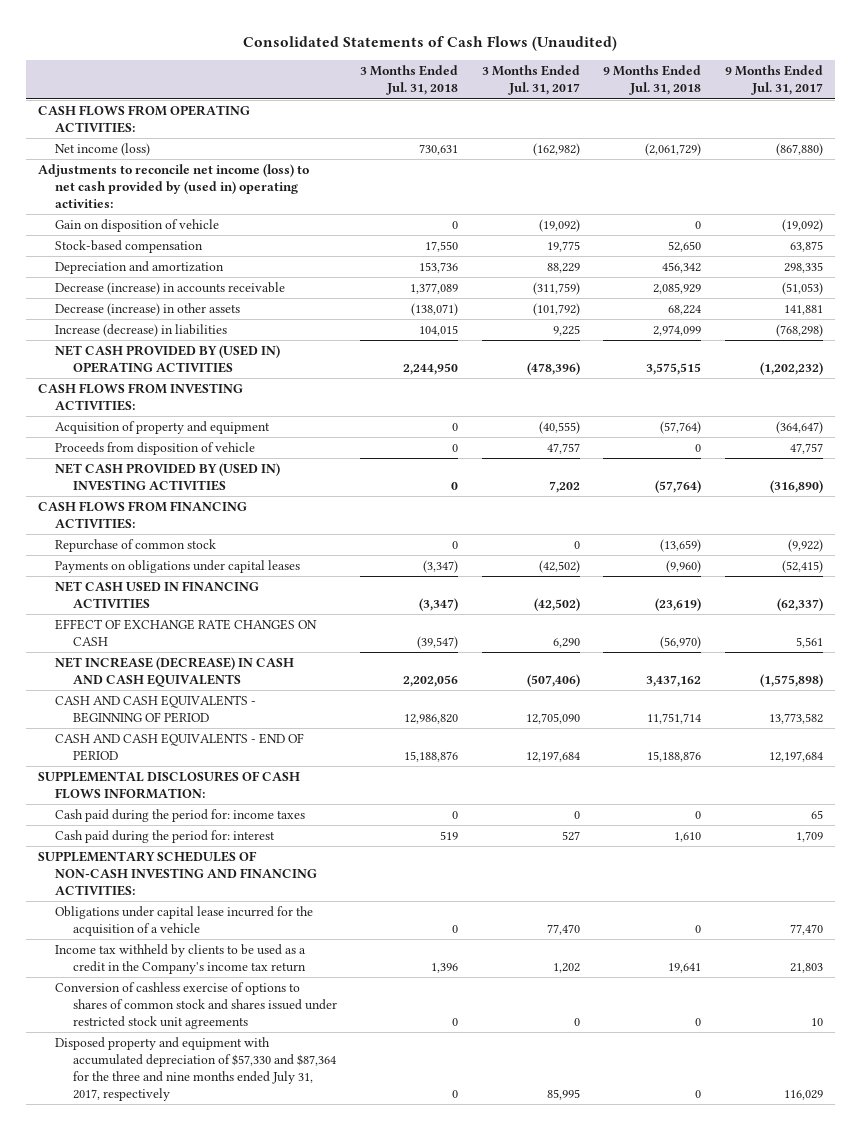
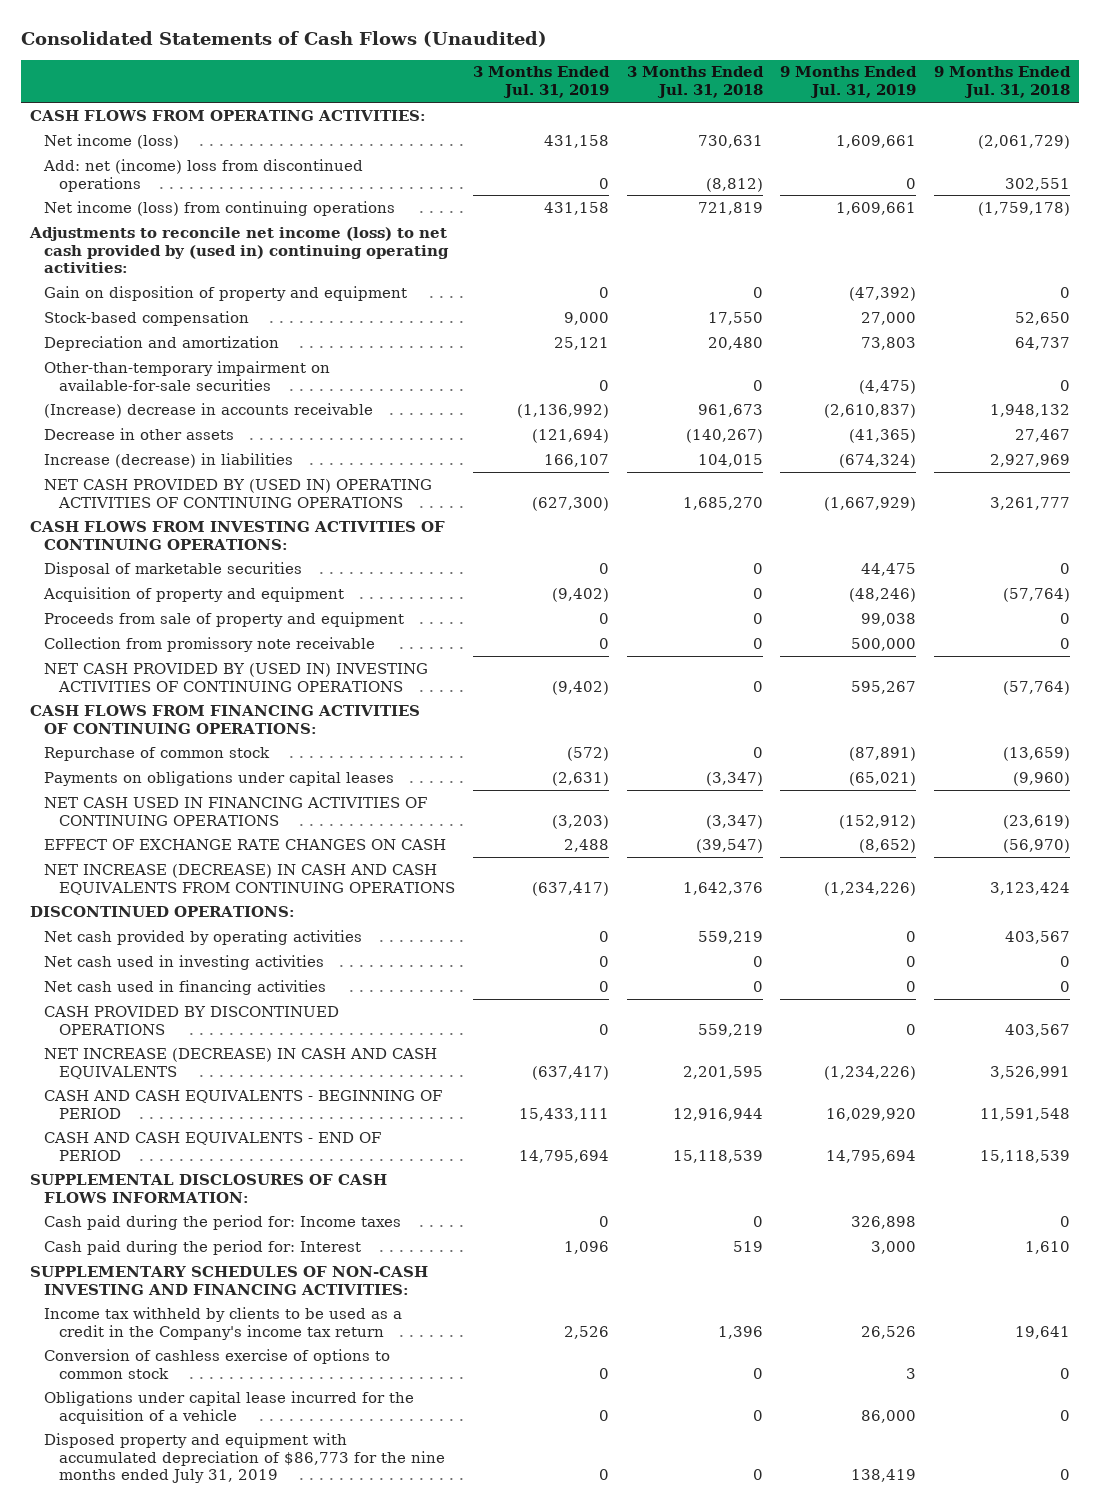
- | 3 Months Ended Jul. 31, 2018 | 3 Months Ended Jul. 31, 2017 | 9 Months Ended Jul. 31, 2018 | 9 Months Ended Jul. 31, 2017
+ | 3 Months Ended Jul. 31, 2019 | 3 Months Ended Jul. 31, 2018 | 9 Months Ended Jul. 31, 2019 | 9 Months Ended Jul. 31, 2018
- Adjustments to reconcile net income (loss) to net cash provided by (used in) operating activities:
- Gain on disposition of vehicle | 0 | (19,092) | 0 | (19,092)
+ Add: net (income) loss from discontinued operations | 0 | (8,812) | 0 | 302,551
+ Net income (loss) from continuing operations | 431,158 | 721,819 | 1,609,661 | (1,759,178)
+ Adjustments to reconcile net income (loss) to net cash provided by (used in) continuing operating activities:
+ Gain on disposition of property and equipment | 0 | 0 | (47,392) | 0
- Depreciation and amortization | 153,736 | 88,229 | 456,342 | 298,335
- Decrease (increase) in accounts receivable | 1,377,089 | (311,759) | 2,085,929 | (51,053)
- Decrease (increase) in other assets | (138,071) | (101,792) | 68,224 | 141,881
- Increase (decrease) in liabilities | 104,015 | 9,225 | 2,974,099 | (768,298)
- NET CASH PROVIDED BY (USED IN) OPERATING ACTIVITIES | 2,244,950 | (478,396) | 3,575,515 | (1,202,232)
- CASH FLOWS FROM INVESTING ACTIVITIES:
+ Depreciation and amortization | 25,121 | 20,480 | 73,803 | 64,737
+ Other-than-temporary impairment on available-for-sale securities | 0 | 0 | (4,475) | 0
+ (Increase) decrease in accounts receivable | (1,136,992) | 961,673 | (2,610,837) | 1,948,132
+ Decrease in other assets | (121,694) | (140,267) | (41,365) | 27,467
+ Increase (decrease) in liabilities | 166,107 | 104,015 | (674,324) | 2,927,969
+ NET CASH PROVIDED BY (USED IN) OPERATING ACTIVITIES OF CONTINUING OPERATIONS | (627,300) | 1,685,270 | (1,667,929) | 3,261,777
+ CASH FLOWS FROM INVESTING ACTIVITIES OF CONTINUING OPERATIONS:
+ Disposal of marketable securities | 0 | 0 | 44,475 | 0
- Proceeds from disposition of vehicle | 0 | 47,757 | 0 | 47,757
- NET CASH PROVIDED BY (USED IN) INVESTING ACTIVITIES | 0 | 7,202 | (57,764) | (316,890)
- CASH FLOWS FROM FINANCING ACTIVITIES:
+ Proceeds from sale of property and equipment | 0 | 0 | 99,038 | 0
+ Collection from promissory note receivable | 0 | 0 | 500,000 | 0
+ NET CASH PROVIDED BY (USED IN) INVESTING ACTIVITIES OF CONTINUING OPERATIONS | (9,402) | 0 | 595,267 | (57,764)
+ CASH FLOWS FROM FINANCING ACTIVITIES OF CONTINUING OPERATIONS:
- NET CASH USED IN FINANCING ACTIVITIES | (3,347) | (42,502) | (23,619) | (62,337)
+ NET CASH USED IN FINANCING ACTIVITIES OF CONTINUING OPERATIONS | (3,203) | (3,347) | (152,912) | (23,619)
- NET INCREASE (DECREASE) IN CASH AND CASH EQUIVALENTS | 2,202,056 | (507,406) | 3,437,162 | (1,575,898)
- CASH AND CASH EQUIVALENTS - BEGINNING OF PERIOD | 12,986,820 | 12,705,090 | 11,751,714 | 13,773,582
- CASH AND CASH EQUIVALENTS - END OF PERIOD | 15,188,876 | 12,197,684 | 15,188,876 | 12,197,684
+ NET INCREASE (DECREASE) IN CASH AND CASH EQUIVALENTS FROM CONTINUING OPERATIONS | (637,417) | 1,642,376 | (1,234,226) | 3,123,424
+ DISCONTINUED OPERATIONS:
+ Net cash provided by operating activities | 0 | 559,219 | 0 | 403,567
+ Net cash used in investing activities | 0 | 0 | 0 | 0
+ Net cash used in financing activities | 0 | 0 | 0 | 0
+ CASH PROVIDED BY DISCONTINUED OPERATIONS | 0 | 559,219 | 0 | 403,567
+ NET INCREASE (DECREASE) IN CASH AND CASH EQUIVALENTS | (637,417) | 2,201,595 | (1,234,226) | 3,526,991
+ CASH AND CASH EQUIVALENTS - BEGINNING OF PERIOD | 15,433,111 | 12,916,944 | 16,029,920 | 11,591,548
+ CASH AND CASH EQUIVALENTS - END OF PERIOD | 14,795,694 | 15,118,539 | 14,795,694 | 15,118,539
- Cash paid during the period for: income taxes | 0 | 0 | 0 | 65
- Cash paid during the period for: interest | 519 | 527 | 1,610 | 1,709
+ Cash paid during the period for: Income taxes | 0 | 0 | 326,898 | 0
+ Cash paid during the period for: Interest | 1,096 | 519 | 3,000 | 1,610
- Conversion of cashless exercise of options to shares of common stock and shares issued under restricted stock unit agreements | 0 | 0 | 0 | 10
- Disposed property and equipment with accumulated depreciation of $57,330 and $87,364 for the three and nine months ended July 31, 2017, respectively | 0 | 85,995 | 0 | 116,029
+ Conversion of cashless exercise of options to common stock | 0 | 0 | 3 | 0
moved down: Obligations under capital lease incurred for the acquisition of a vehicle | 0 | 0 | 86,000 | 0
+ Disposed property and equipment with accumulated depreciation of $86,773 for the nine months ended July 31, 2019 | 0 | 0 | 138,419 | 0

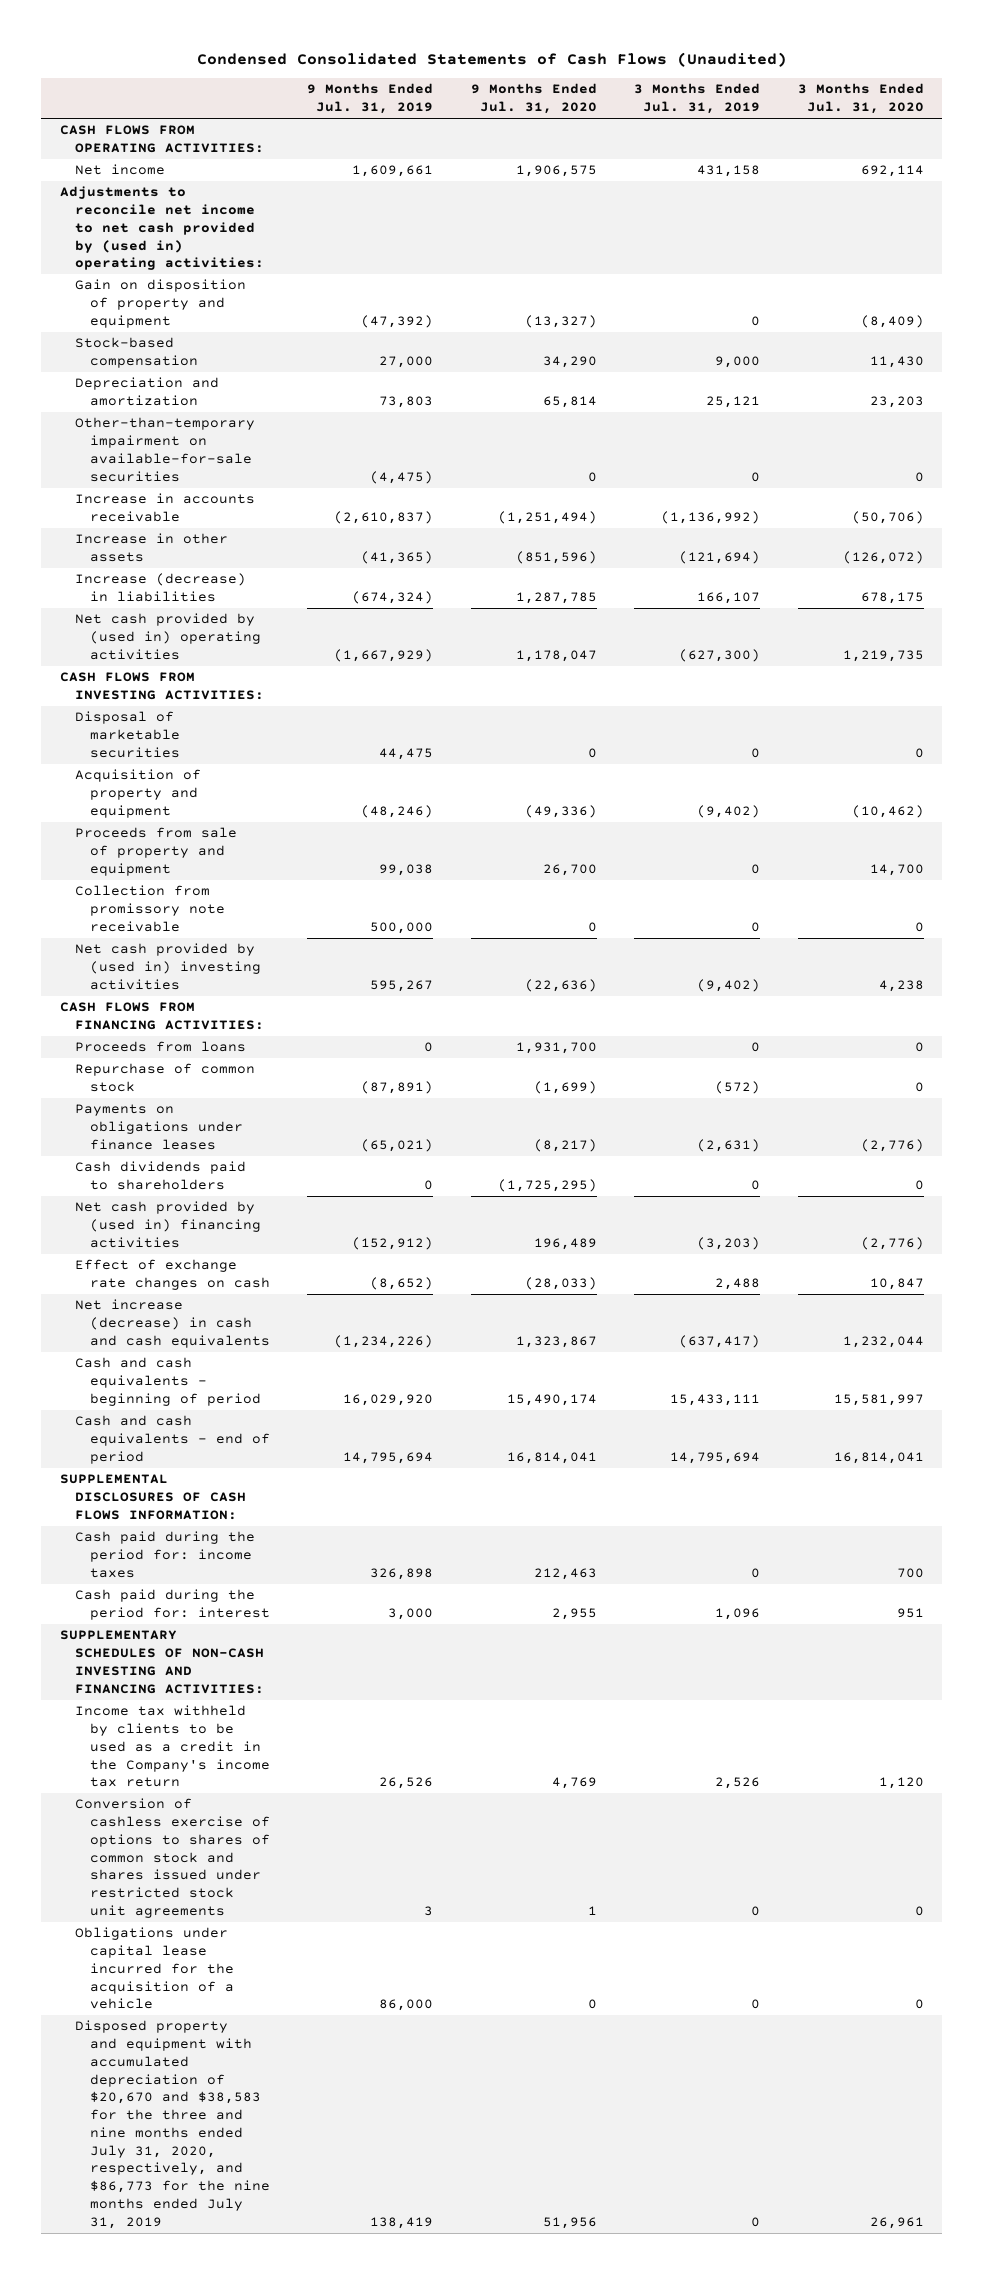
- Consolidated Statements of Cash Flows (Unaudited)
+ Condensed Consolidated Statements of Cash Flows (Unaudited)
- | 3 Months Ended Jul. 31, 2019 | 3 Months Ended Jul. 31, 2018 | 9 Months Ended Jul. 31, 2019 | 9 Months Ended Jul. 31, 2018
+ | 9 Months Ended Jul. 31, 2019 | 9 Months Ended Jul. 31, 2020 | 3 Months Ended Jul. 31, 2019 | 3 Months Ended Jul. 31, 2020
- Net income (loss) | 431,158 | 730,631 | 1,609,661 | (2,061,729)
- Add: net (income) loss from discontinued operations | 0 | (8,812) | 0 | 302,551
- Net income (loss) from continuing operations | 431,158 | 721,819 | 1,609,661 | (1,759,178)
- Adjustments to reconcile net income (loss) to net cash provided by (used in) continuing operating activities:
+ Net income | 1,609,661 | 1,906,575 | 431,158 | 692,114
+ Adjustments to reconcile net income to net cash provided by (used in) operating activities:
- (Increase) decrease in accounts receivable | (1,136,992) | 961,673 | (2,610,837) | 1,948,132
- Decrease in other assets | (121,694) | (140,267) | (41,365) | 27,467
+ Increase in accounts receivable | (2,610,837) | (1,251,494) | (1,136,992) | (50,706)
+ Increase in other assets | (41,365) | (851,596) | (121,694) | (126,072)
- NET CASH PROVIDED BY (USED IN) OPERATING ACTIVITIES OF CONTINUING OPERATIONS | (627,300) | 1,685,270 | (1,667,929) | 3,261,777
- CASH FLOWS FROM INVESTING ACTIVITIES OF CONTINUING OPERATIONS:
+ Net cash provided by (used in) operating activities | (1,667,929) | 1,178,047 | (627,300) | 1,219,735
+ CASH FLOWS FROM INVESTING ACTIVITIES:
- NET CASH PROVIDED BY (USED IN) INVESTING ACTIVITIES OF CONTINUING OPERATIONS | (9,402) | 0 | 595,267 | (57,764)
- CASH FLOWS FROM FINANCING ACTIVITIES OF CONTINUING OPERATIONS:
+ Net cash provided by (used in) investing activities | 595,267 | (22,636) | (9,402) | 4,238
+ CASH FLOWS FROM FINANCING ACTIVITIES:
+ Proceeds from loans | 0 | 1,931,700 | 0 | 0
- Payments on obligations under capital leases | (2,631) | (3,347) | (65,021) | (9,960)
- NET CASH USED IN FINANCING ACTIVITIES OF CONTINUING OPERATIONS | (3,203) | (3,347) | (152,912) | (23,619)
- EFFECT OF EXCHANGE RATE CHANGES ON CASH | 2,488 | (39,547) | (8,652) | (56,970)
- NET INCREASE (DECREASE) IN CASH AND CASH EQUIVALENTS FROM CONTINUING OPERATIONS | (637,417) | 1,642,376 | (1,234,226) | 3,123,424
- DISCONTINUED OPERATIONS:
- Net cash provided by operating activities | 0 | 559,219 | 0 | 403,567
- Net cash used in investing activities | 0 | 0 | 0 | 0
- Net cash used in financing activities | 0 | 0 | 0 | 0
- CASH PROVIDED BY DISCONTINUED OPERATIONS | 0 | 559,219 | 0 | 403,567
- NET INCREASE (DECREASE) IN CASH AND CASH EQUIVALENTS | (637,417) | 2,201,595 | (1,234,226) | 3,526,991
- CASH AND CASH EQUIVALENTS - BEGINNING OF PERIOD | 15,433,111 | 12,916,944 | 16,029,920 | 11,591,548
- CASH AND CASH EQUIVALENTS - END OF PERIOD | 14,795,694 | 15,118,539 | 14,795,694 | 15,118,539
+ Payments on obligations under finance leases | (65,021) | (8,217) | (2,631) | (2,776)
+ Cash dividends paid to shareholders | 0 | (1,725,295) | 0 | 0
+ Net cash provided by (used in) financing activities | (152,912) | 196,489 | (3,203) | (2,776)
+ Effect of exchange rate changes on cash | (8,652) | (28,033) | 2,488 | 10,847
+ Net increase (decrease) in cash and cash equivalents | (1,234,226) | 1,323,867 | (637,417) | 1,232,044
+ Cash and cash equivalents - beginning of period | 16,029,920 | 15,490,174 | 15,433,111 | 15,581,997
+ Cash and cash equivalents - end of period | 14,795,694 | 16,814,041 | 14,795,694 | 16,814,041
- Cash paid during the period for: Income taxes | 0 | 0 | 326,898 | 0
- Cash paid during the period for: Interest | 1,096 | 519 | 3,000 | 1,610
+ Cash paid during the period for: income taxes | 326,898 | 212,463 | 0 | 700
+ Cash paid during the period for: interest | 3,000 | 2,955 | 1,096 | 951
- Conversion of cashless exercise of options to common stock | 0 | 0 | 3 | 0
+ Conversion of cashless exercise of options to shares of common stock and shares issued under restricted stock unit agreements | 3 | 1 | 0 | 0
- Disposed property and equipment with accumulated depreciation of $86,773 for the nine months ended July 31, 2019 | 0 | 0 | 138,419 | 0
+ Disposed property and equipment with accumulated depreciation of $20,670 and $38,583 for the three and nine months ended July 31, 2020, respectively, and $86,773 for the nine months ended July 31, 2019 | 138,419 | 51,956 | 0 | 26,961

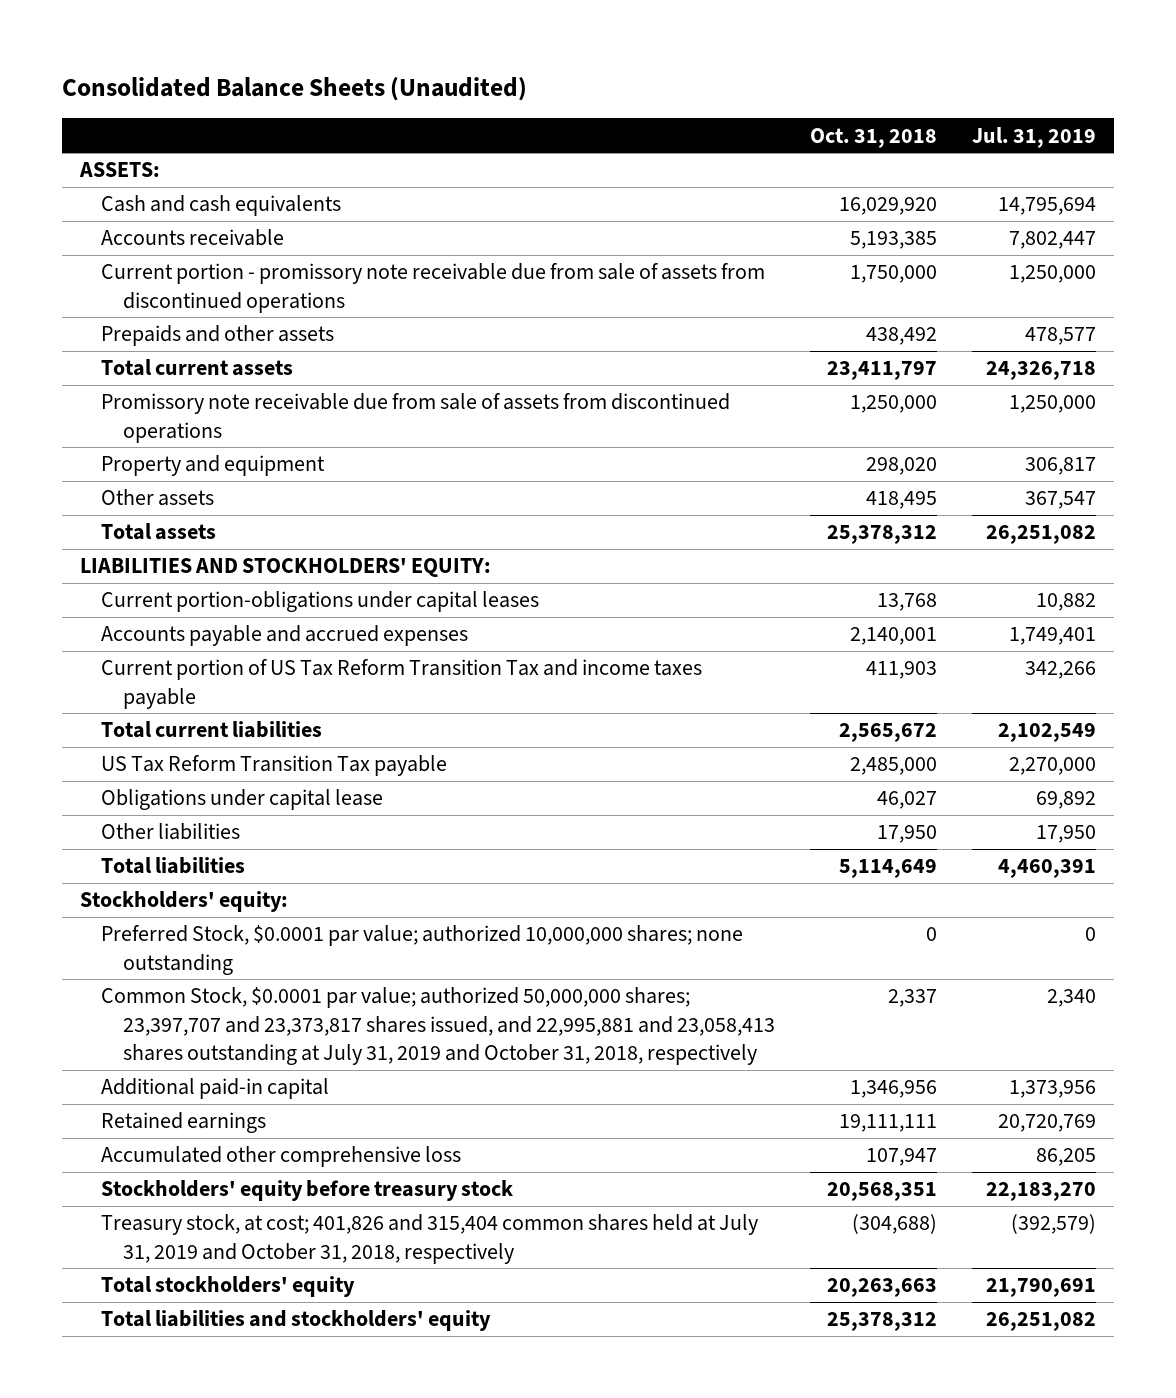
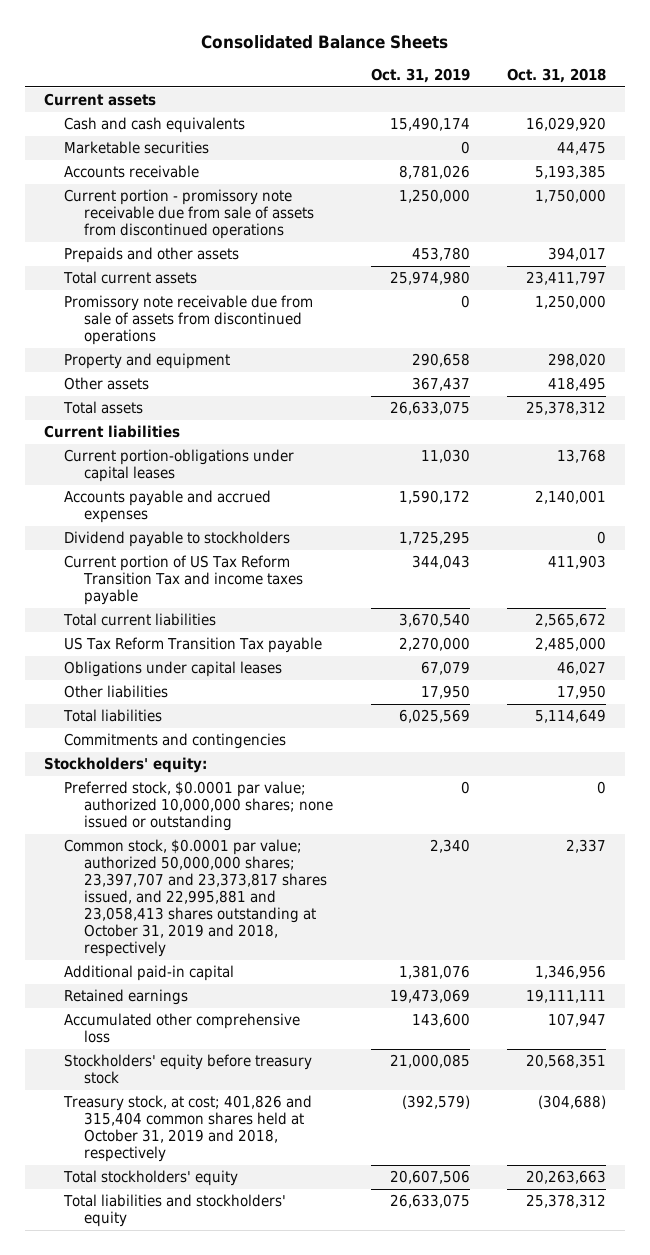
- Consolidated Balance Sheets (Unaudited)
+ Consolidated Balance Sheets
- | Oct. 31, 2018 | Jul. 31, 2019
+ | Oct. 31, 2019 | Oct. 31, 2018
- ASSETS:
+ Current assets
+ Marketable securities | 0 | 44,475
- Prepaids and other assets | 438,492 | 478,577
+ Prepaids and other assets | 453,780 | 394,017
- LIABILITIES AND STOCKHOLDERS' EQUITY:
+ Current liabilities
+ Dividend payable to stockholders | 1,725,295 | 0
- Obligations under capital lease | 46,027 | 69,892
+ Obligations under capital leases | 67,079 | 46,027
+ Commitments and contingencies
- Preferred Stock, $0.0001 par value; authorized 10,000,000 shares; none outstanding | 0 | 0
- Common Stock, $0.0001 par value; authorized 50,000,000 shares; 23,397,707 and 23,373,817 shares issued, and 22,995,881 and 23,058,413 shares outstanding at July 31, 2019 and October 31, 2018, respectively | 2,337 | 2,340
+ Preferred stock, $0.0001 par value; authorized 10,000,000 shares; none issued or outstanding | 0 | 0
+ Common stock, $0.0001 par value; authorized 50,000,000 shares; 23,397,707 and 23,373,817 shares issued, and 22,995,881 and 23,058,413 shares outstanding at October 31, 2019 and 2018, respectively | 2,340 | 2,337
- Treasury stock, at cost; 401,826 and 315,404 common shares held at July 31, 2019 and October 31, 2018, respectively | (304,688) | (392,579)
+ Treasury stock, at cost; 401,826 and 315,404 common shares held at October 31, 2019 and 2018, respectively | (392,579) | (304,688)

